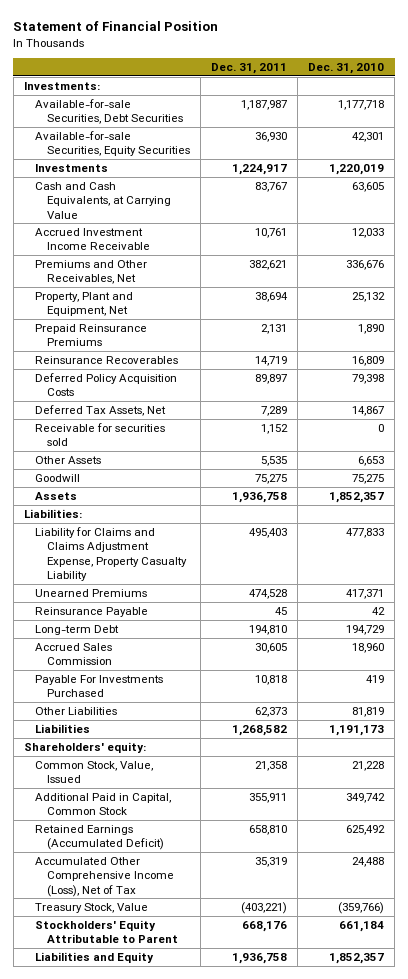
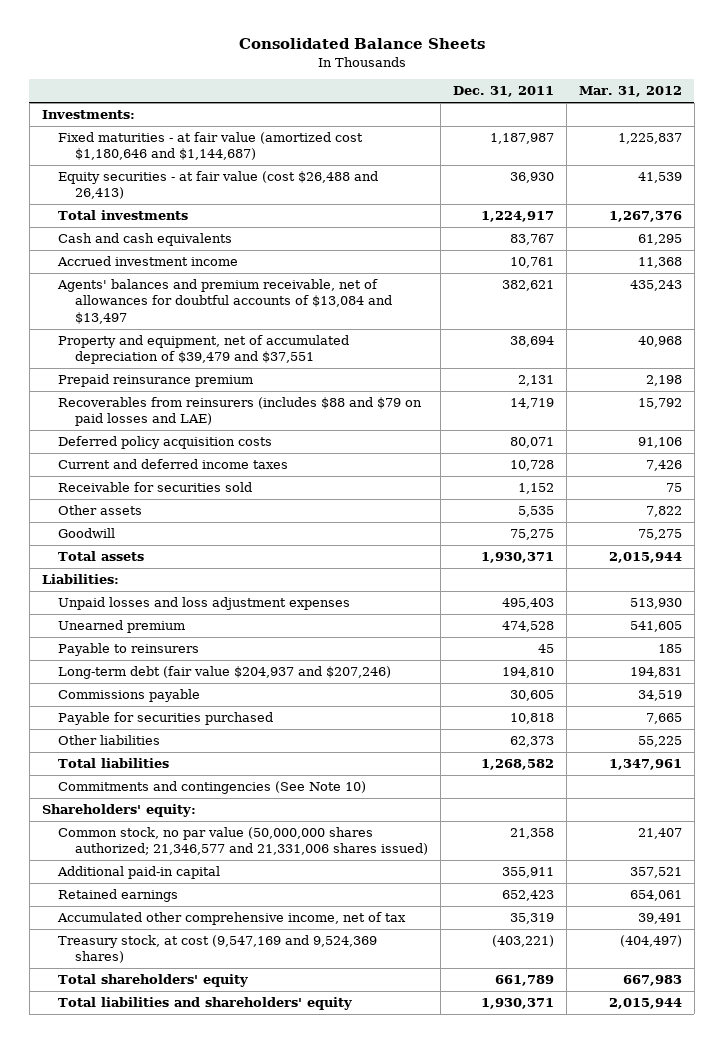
- Statement of Financial Position
+ Consolidated Balance Sheets
- | Dec. 31, 2011 | Dec. 31, 2010
+ | Dec. 31, 2011 | Mar. 31, 2012
- Available-for-sale Securities, Debt Securities | 1,187,987 | 1,177,718
- Available-for-sale Securities, Equity Securities | 36,930 | 42,301
- Investments | 1,224,917 | 1,220,019
- Cash and Cash Equivalents, at Carrying Value | 83,767 | 63,605
- Accrued Investment Income Receivable | 10,761 | 12,033
- Premiums and Other Receivables, Net | 382,621 | 336,676
- Property, Plant and Equipment, Net | 38,694 | 25,132
- Prepaid Reinsurance Premiums | 2,131 | 1,890
- Reinsurance Recoverables | 14,719 | 16,809
- Deferred Policy Acquisition Costs | 89,897 | 79,398
- Deferred Tax Assets, Net | 7,289 | 14,867
+ Fixed maturities - at fair value (amortized cost $1,180,646 and $1,144,687) | 1,187,987 | 1,225,837
+ Equity securities - at fair value (cost $26,488 and 26,413) | 36,930 | 41,539
+ Total investments | 1,224,917 | 1,267,376
+ Cash and cash equivalents | 83,767 | 61,295
+ Accrued investment income | 10,761 | 11,368
+ Agents' balances and premium receivable, net of allowances for doubtful accounts of $13,084 and $13,497 | 382,621 | 435,243
+ Property and equipment, net of accumulated depreciation of $39,479 and $37,551 | 38,694 | 40,968
+ Prepaid reinsurance premium | 2,131 | 2,198
+ Recoverables from reinsurers (includes $88 and $79 on paid losses and LAE) | 14,719 | 15,792
+ Deferred policy acquisition costs | 80,071 | 91,106
+ Current and deferred income taxes | 10,728 | 7,426
- Other Assets | 5,535 | 6,653
+ Other assets | 5,535 | 7,822
- Assets | 1,936,758 | 1,852,357
+ Total assets | 1,930,371 | 2,015,944
- Liability for Claims and Claims Adjustment Expense, Property Casualty Liability | 495,403 | 477,833
- Unearned Premiums | 474,528 | 417,371
- Reinsurance Payable | 45 | 42
- Long-term Debt | 194,810 | 194,729
- Accrued Sales Commission | 30,605 | 18,960
- Payable For Investments Purchased | 10,818 | 419
- Other Liabilities | 62,373 | 81,819
- Liabilities | 1,268,582 | 1,191,173
+ Unpaid losses and loss adjustment expenses | 495,403 | 513,930
+ Unearned premium | 474,528 | 541,605
+ Payable to reinsurers | 45 | 185
+ Long-term debt (fair value $204,937 and $207,246) | 194,810 | 194,831
+ Commissions payable | 30,605 | 34,519
+ Payable for securities purchased | 10,818 | 7,665
+ Other liabilities | 62,373 | 55,225
+ Total liabilities | 1,268,582 | 1,347,961
+ Commitments and contingencies (See Note 10)
- Common Stock, Value, Issued | 21,358 | 21,228
- Additional Paid in Capital, Common Stock | 355,911 | 349,742
- Retained Earnings (Accumulated Deficit) | 658,810 | 625,492
- Accumulated Other Comprehensive Income (Loss), Net of Tax | 35,319 | 24,488
- Treasury Stock, Value | (403,221) | (359,766)
- Stockholders' Equity Attributable to Parent | 668,176 | 661,184
- Liabilities and Equity | 1,936,758 | 1,852,357
+ Common stock, no par value (50,000,000 shares authorized; 21,346,577 and 21,331,006 shares issued) | 21,358 | 21,407
+ Additional paid-in capital | 355,911 | 357,521
+ Retained earnings | 652,423 | 654,061
+ Accumulated other comprehensive income, net of tax | 35,319 | 39,491
+ Treasury stock, at cost (9,547,169 and 9,524,369 shares) | (403,221) | (404,497)
+ Total shareholders' equity | 661,789 | 667,983
+ Total liabilities and shareholders' equity | 1,930,371 | 2,015,944

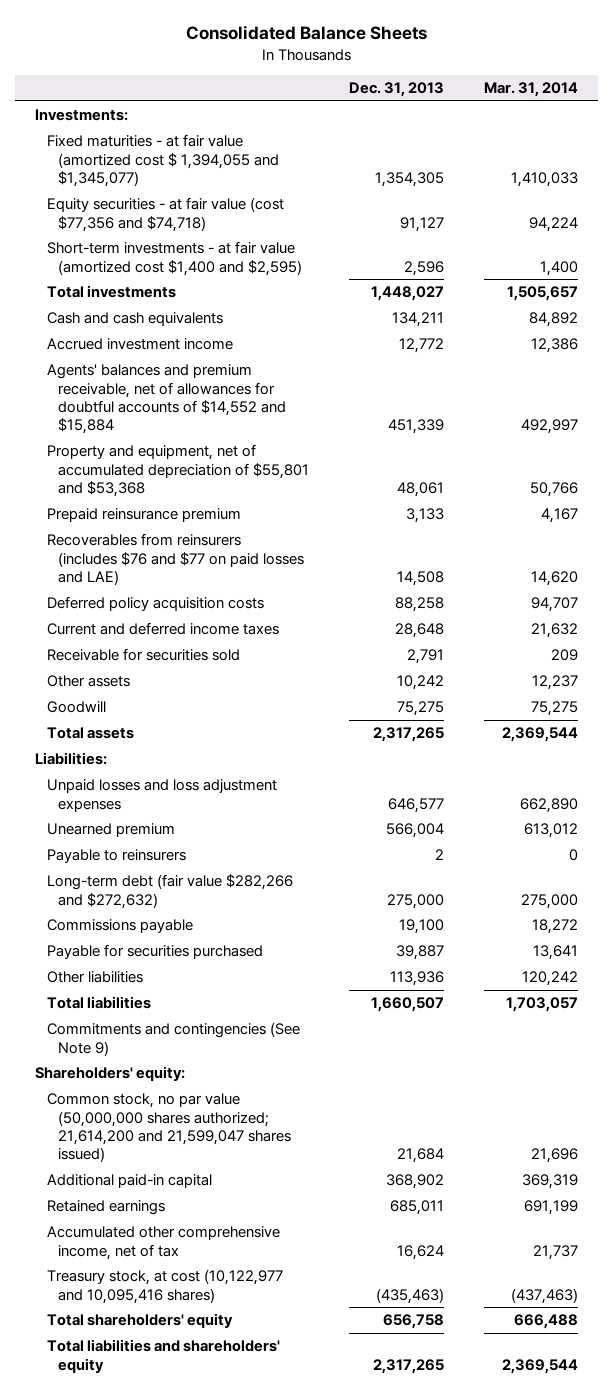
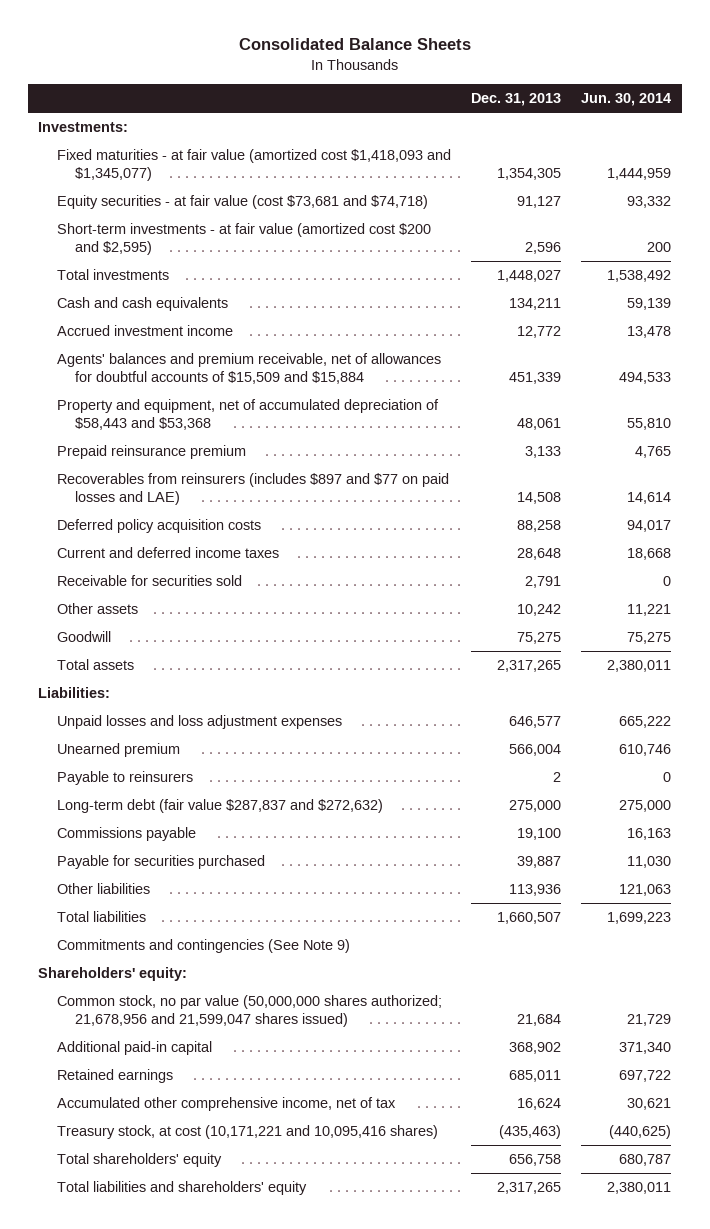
- | Dec. 31, 2013 | Mar. 31, 2014
+ | Dec. 31, 2013 | Jun. 30, 2014
- Fixed maturities - at fair value (amortized cost $ 1,394,055 and $1,345,077) | 1,354,305 | 1,410,033
- Equity securities - at fair value (cost $77,356 and $74,718) | 91,127 | 94,224
- Short-term investments - at fair value (amortized cost $1,400 and $2,595) | 2,596 | 1,400
+ Fixed maturities - at fair value (amortized cost $1,418,093 and $1,345,077) | 1,354,305 | 1,444,959
+ Equity securities - at fair value (cost $73,681 and $74,718) | 91,127 | 93,332
+ Short-term investments - at fair value (amortized cost $200 and $2,595) | 2,596 | 200
- Agents' balances and premium receivable, net of allowances for doubtful accounts of $14,552 and $15,884 | 451,339 | 492,997
- Property and equipment, net of accumulated depreciation of $55,801 and $53,368 | 48,061 | 50,766
+ Agents' balances and premium receivable, net of allowances for doubtful accounts of $15,509 and $15,884 | 451,339 | 494,533
+ Property and equipment, net of accumulated depreciation of $58,443 and $53,368 | 48,061 | 55,810
- Recoverables from reinsurers (includes $76 and $77 on paid losses and LAE) | 14,508 | 14,620
+ Recoverables from reinsurers (includes $897 and $77 on paid losses and LAE) | 14,508 | 14,614
- Long-term debt (fair value $282,266 and $272,632) | 275,000 | 275,000
+ Long-term debt (fair value $287,837 and $272,632) | 275,000 | 275,000
- Common stock, no par value (50,000,000 shares authorized; 21,614,200 and 21,599,047 shares issued) | 21,684 | 21,696
+ Common stock, no par value (50,000,000 shares authorized; 21,678,956 and 21,599,047 shares issued) | 21,684 | 21,729
- Treasury stock, at cost (10,122,977 and 10,095,416 shares) | (435,463) | (437,463)
+ Treasury stock, at cost (10,171,221 and 10,095,416 shares) | (435,463) | (440,625)

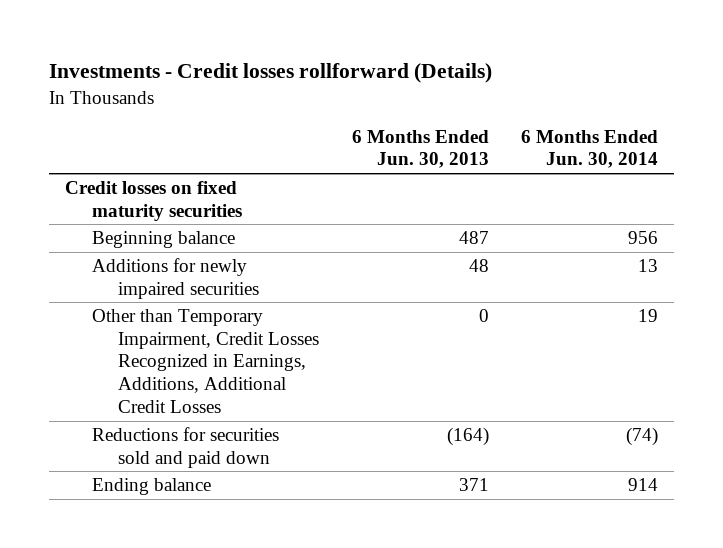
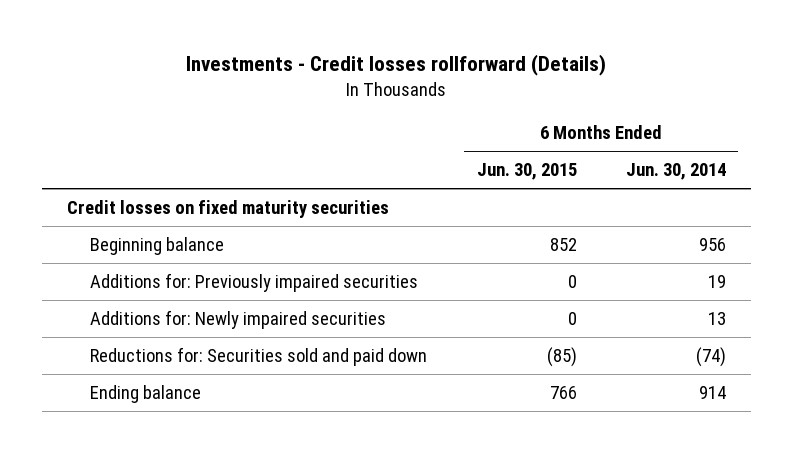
- | 6 Months Ended Jun. 30, 2013 | 6 Months Ended Jun. 30, 2014
+ | 6 Months Ended Jun. 30, 2015 | 6 Months Ended Jun. 30, 2014
- Additions for newly impaired securities | 48 | 13
- Other than Temporary Impairment, Credit Losses Recognized in Earnings, Additions, Additional Credit Losses | 0 | 19
- Reductions for securities sold and paid down | (164) | (74)
+ Additions for: Previously impaired securities | 0 | 19
+ Additions for: Newly impaired securities | 0 | 13
+ Reductions for: Securities sold and paid down | (85) | (74)

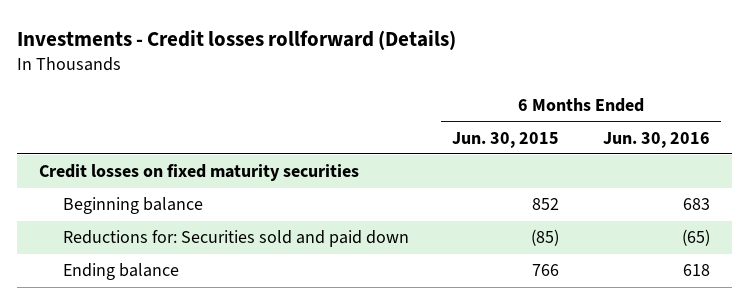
- | 6 Months Ended Jun. 30, 2015 | 6 Months Ended Jun. 30, 2014
+ | 6 Months Ended Jun. 30, 2015 | 6 Months Ended Jun. 30, 2016
- Additions for: Previously impaired securities | 0 | 19
- Additions for: Newly impaired securities | 0 | 13

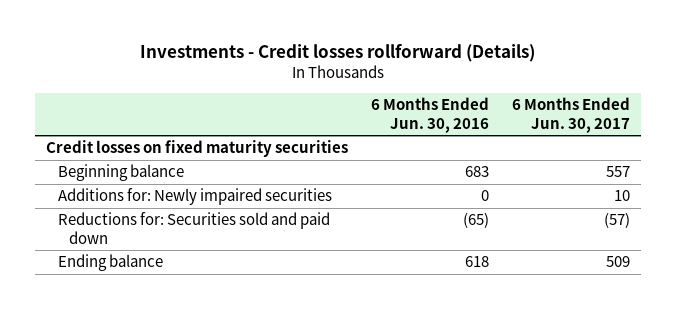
- | 6 Months Ended Jun. 30, 2015 | 6 Months Ended Jun. 30, 2016
+ | 6 Months Ended Jun. 30, 2016 | 6 Months Ended Jun. 30, 2017
+ Additions for: Newly impaired securities | 0 | 10

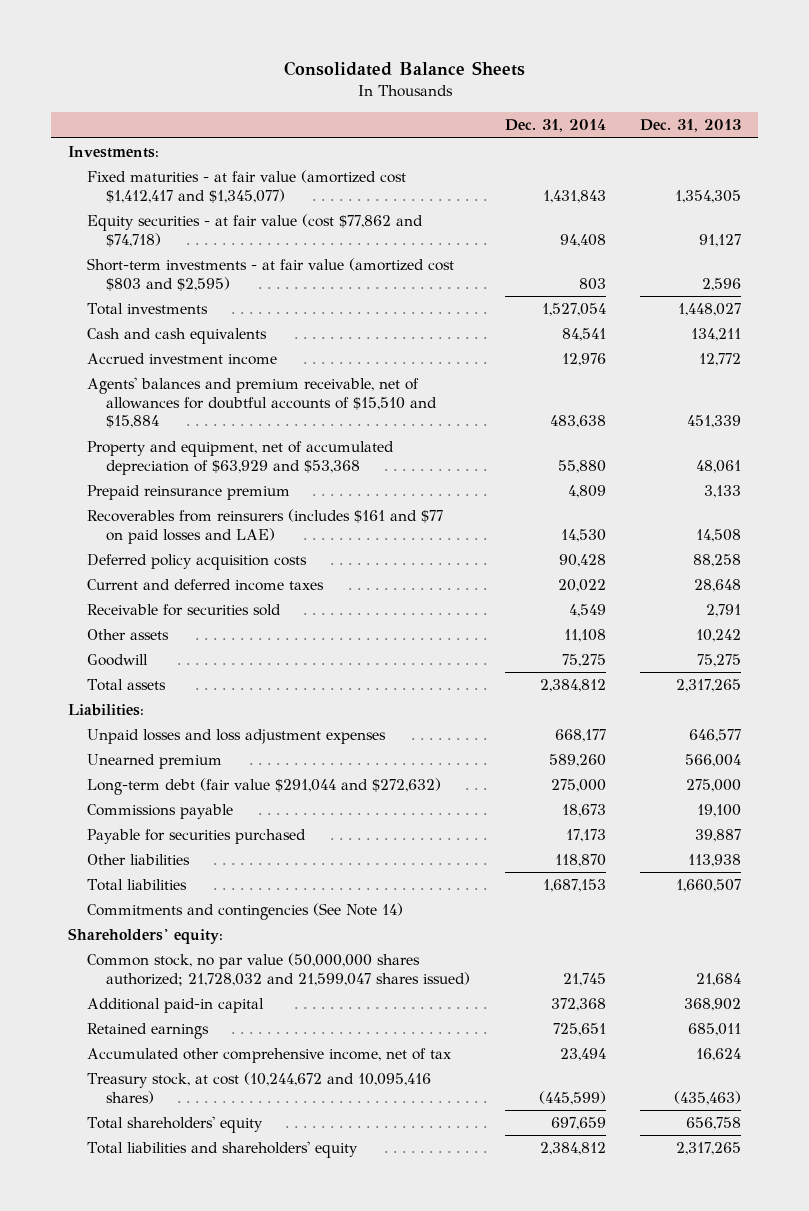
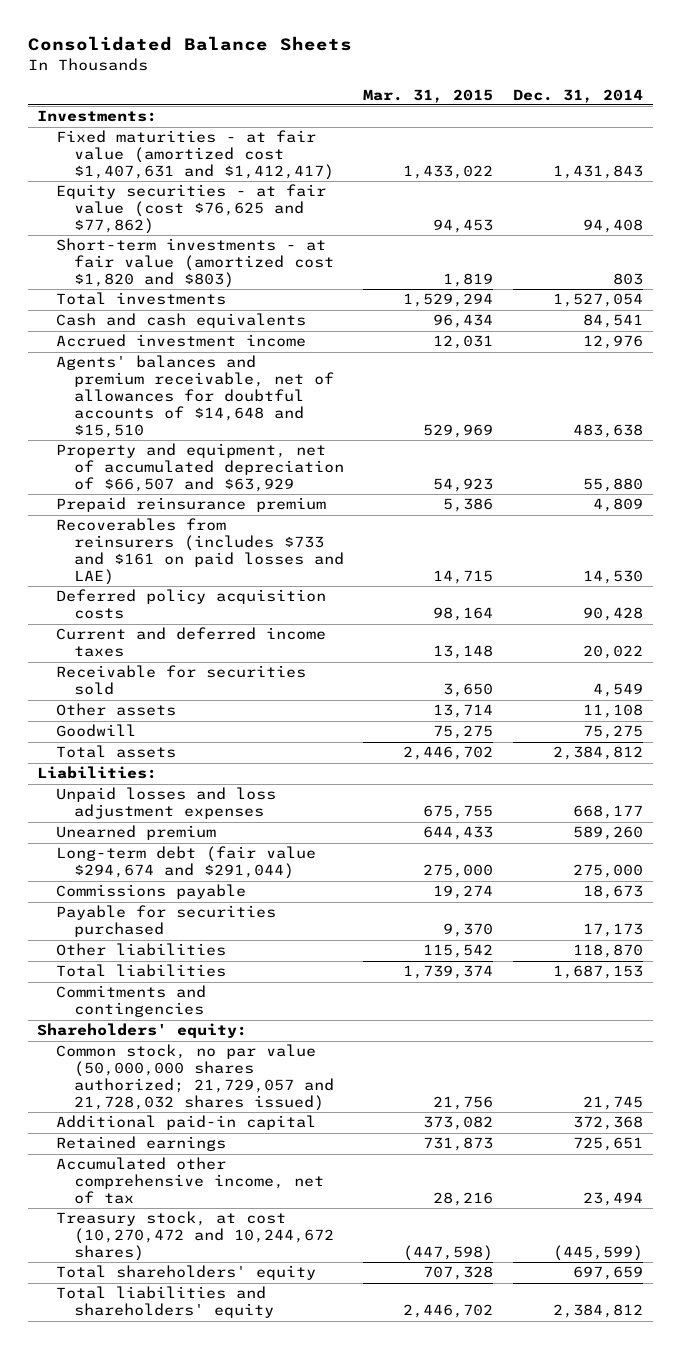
- | Dec. 31, 2014 | Dec. 31, 2013
+ | Mar. 31, 2015 | Dec. 31, 2014
- Fixed maturities - at fair value (amortized cost $1,412,417 and $1,345,077) | 1,431,843 | 1,354,305
- Equity securities - at fair value (cost $77,862 and $74,718) | 94,408 | 91,127
- Short-term investments - at fair value (amortized cost $803 and $2,595) | 803 | 2,596
+ Fixed maturities - at fair value (amortized cost $1,407,631 and $1,412,417) | 1,433,022 | 1,431,843
+ Equity securities - at fair value (cost $76,625 and $77,862) | 94,453 | 94,408
+ Short-term investments - at fair value (amortized cost $1,820 and $803) | 1,819 | 803
- Agents' balances and premium receivable, net of allowances for doubtful accounts of $15,510 and $15,884 | 483,638 | 451,339
- Property and equipment, net of accumulated depreciation of $63,929 and $53,368 | 55,880 | 48,061
+ Agents' balances and premium receivable, net of allowances for doubtful accounts of $14,648 and $15,510 | 529,969 | 483,638
+ Property and equipment, net of accumulated depreciation of $66,507 and $63,929 | 54,923 | 55,880
- Recoverables from reinsurers (includes $161 and $77 on paid losses and LAE) | 14,530 | 14,508
+ Recoverables from reinsurers (includes $733 and $161 on paid losses and LAE) | 14,715 | 14,530
- Long-term debt (fair value $291,044 and $272,632) | 275,000 | 275,000
+ Long-term debt (fair value $294,674 and $291,044) | 275,000 | 275,000
- Commitments and contingencies (See Note 14)
+ Commitments and contingencies
- Common stock, no par value (50,000,000 shares authorized; 21,728,032 and 21,599,047 shares issued) | 21,745 | 21,684
+ Common stock, no par value (50,000,000 shares authorized; 21,729,057 and 21,728,032 shares issued) | 21,756 | 21,745
- Treasury stock, at cost (10,244,672 and 10,095,416 shares) | (445,599) | (435,463)
+ Treasury stock, at cost (10,270,472 and 10,244,672 shares) | (447,598) | (445,599)

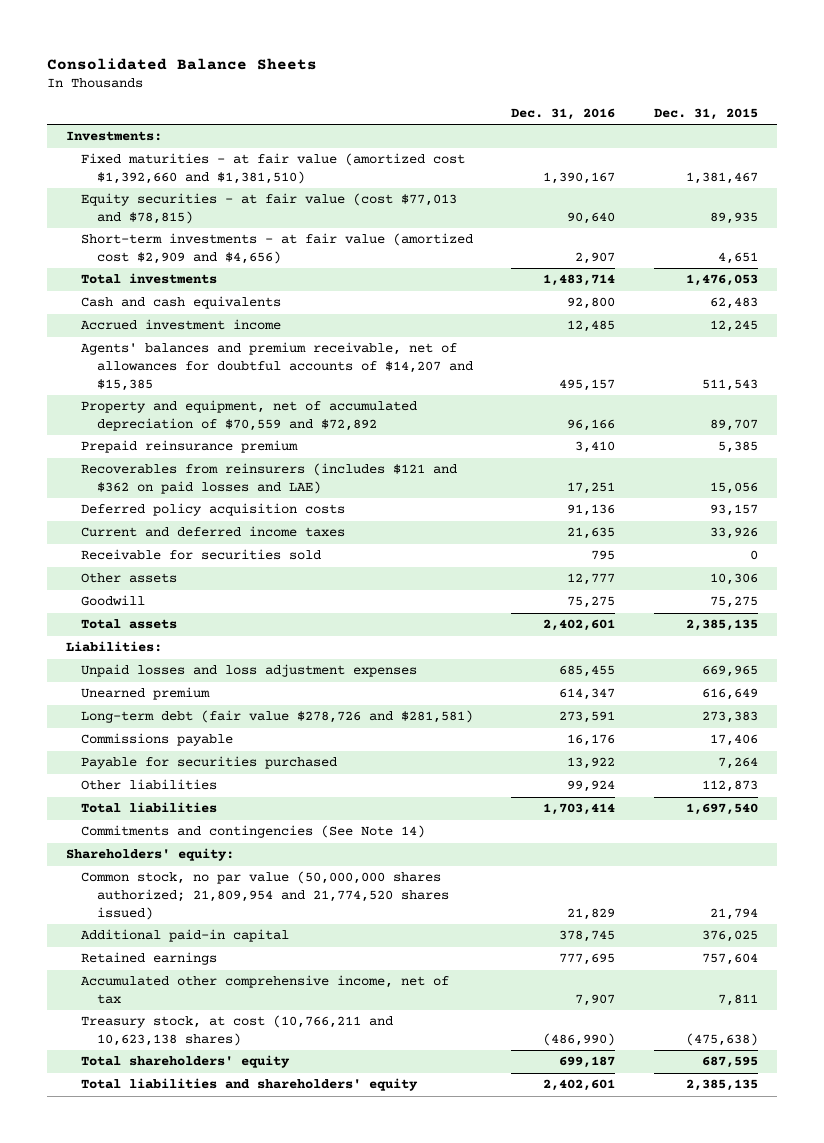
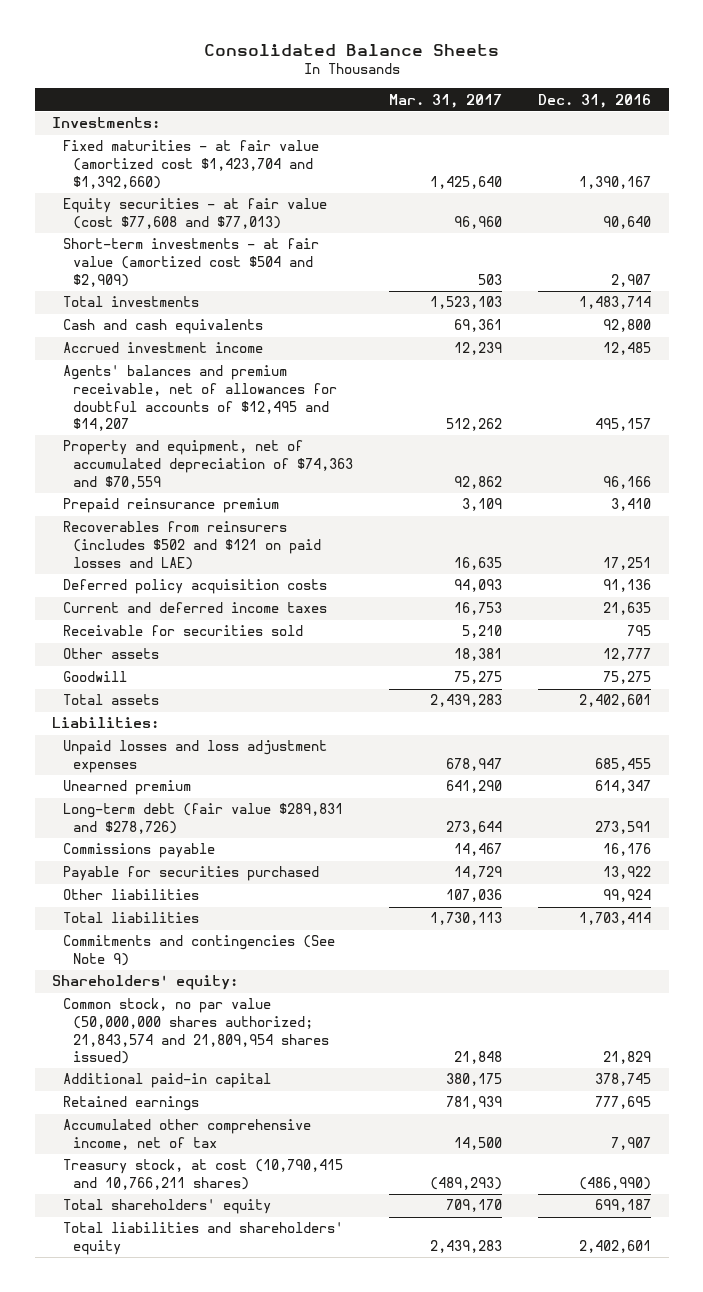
- | Dec. 31, 2016 | Dec. 31, 2015
+ | Mar. 31, 2017 | Dec. 31, 2016
- Fixed maturities - at fair value (amortized cost $1,392,660 and $1,381,510) | 1,390,167 | 1,381,467
- Equity securities - at fair value (cost $77,013 and $78,815) | 90,640 | 89,935
- Short-term investments - at fair value (amortized cost $2,909 and $4,656) | 2,907 | 4,651
+ Fixed maturities - at fair value (amortized cost $1,423,704 and $1,392,660) | 1,425,640 | 1,390,167
+ Equity securities - at fair value (cost $77,608 and $77,013) | 96,960 | 90,640
+ Short-term investments - at fair value (amortized cost $504 and $2,909) | 503 | 2,907
- Agents' balances and premium receivable, net of allowances for doubtful accounts of $14,207 and $15,385 | 495,157 | 511,543
- Property and equipment, net of accumulated depreciation of $70,559 and $72,892 | 96,166 | 89,707
+ Agents' balances and premium receivable, net of allowances for doubtful accounts of $12,495 and $14,207 | 512,262 | 495,157
+ Property and equipment, net of accumulated depreciation of $74,363 and $70,559 | 92,862 | 96,166
- Recoverables from reinsurers (includes $121 and $362 on paid losses and LAE) | 17,251 | 15,056
+ Recoverables from reinsurers (includes $502 and $121 on paid losses and LAE) | 16,635 | 17,251
- Long-term debt (fair value $278,726 and $281,581) | 273,591 | 273,383
+ Long-term debt (fair value $289,831 and $278,726) | 273,644 | 273,591
- Commitments and contingencies (See Note 14)
+ Commitments and contingencies (See Note 9)
- Common stock, no par value (50,000,000 shares authorized; 21,809,954 and 21,774,520 shares issued) | 21,829 | 21,794
+ Common stock, no par value (50,000,000 shares authorized; 21,843,574 and 21,809,954 shares issued) | 21,848 | 21,829
- Treasury stock, at cost (10,766,211 and 10,623,138 shares) | (486,990) | (475,638)
+ Treasury stock, at cost (10,790,415 and 10,766,211 shares) | (489,293) | (486,990)

